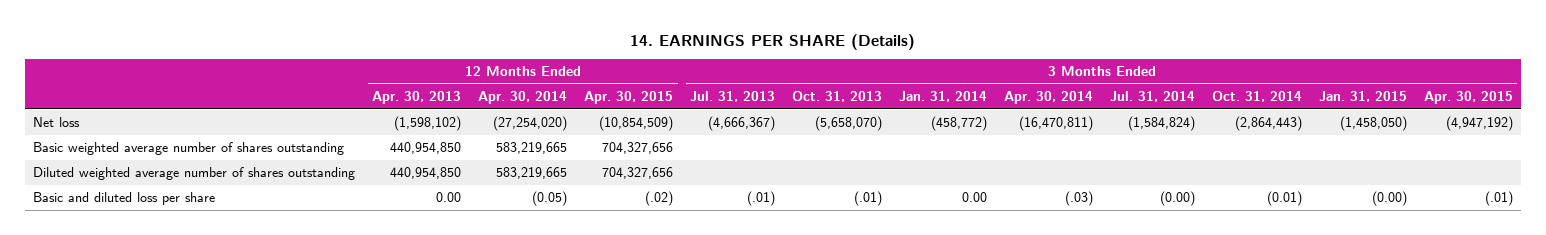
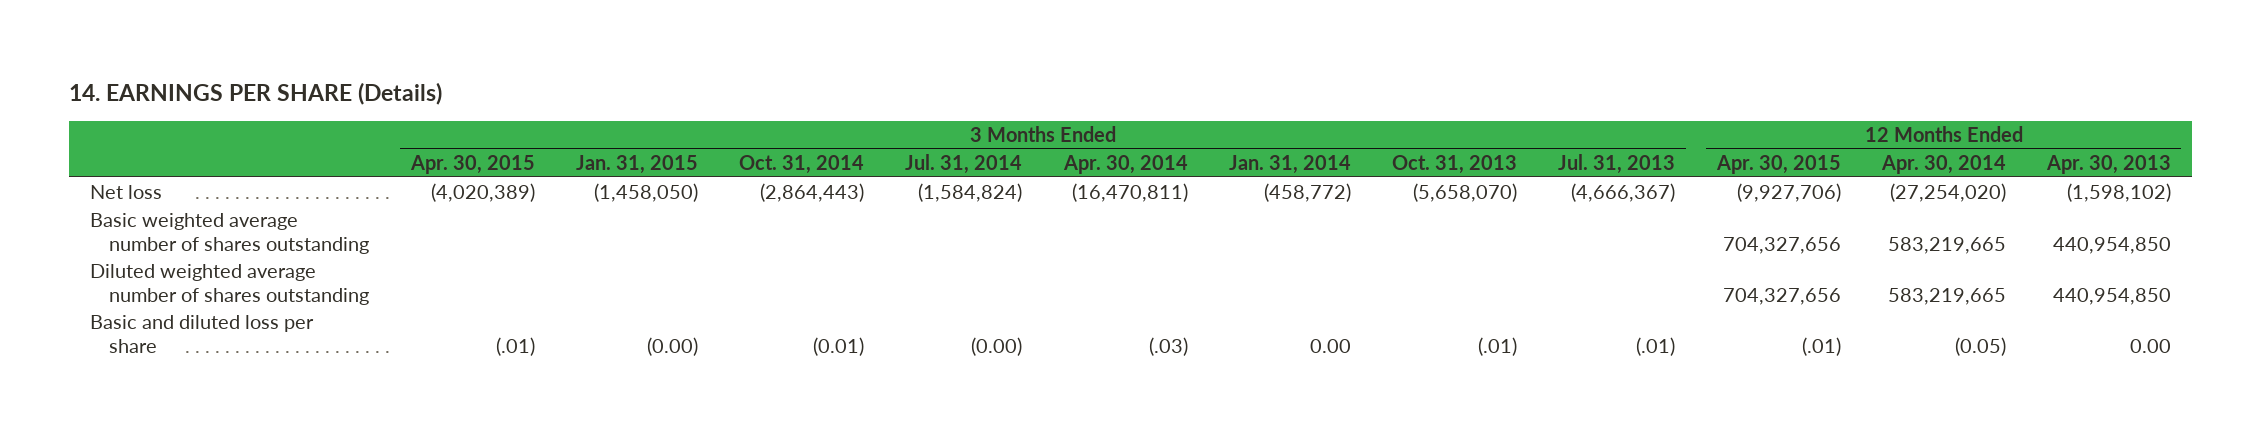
- | 12 Months Ended Apr. 30, 2013 | 12 Months Ended Apr. 30, 2014 | 12 Months Ended Apr. 30, 2015 | 3 Months Ended Jul. 31, 2013 | 3 Months Ended Oct. 31, 2013 | 3 Months Ended Jan. 31, 2014 | 3 Months Ended Apr. 30, 2014 | 3 Months Ended Jul. 31, 2014 | 3 Months Ended Oct. 31, 2014 | 3 Months Ended Jan. 31, 2015 | 3 Months Ended Apr. 30, 2015
+ | 3 Months Ended Apr. 30, 2015 | 3 Months Ended Jan. 31, 2015 | 3 Months Ended Oct. 31, 2014 | 3 Months Ended Jul. 31, 2014 | 3 Months Ended Apr. 30, 2014 | 3 Months Ended Jan. 31, 2014 | 3 Months Ended Oct. 31, 2013 | 3 Months Ended Jul. 31, 2013 | 12 Months Ended Apr. 30, 2015 | 12 Months Ended Apr. 30, 2014 | 12 Months Ended Apr. 30, 2013
- Net loss | (1,598,102) | (27,254,020) | (10,854,509) | (4,666,367) | (5,658,070) | (458,772) | (16,470,811) | (1,584,824) | (2,864,443) | (1,458,050) | (4,947,192)
+ Net loss | (4,020,389) | (1,458,050) | (2,864,443) | (1,584,824) | (16,470,811) | (458,772) | (5,658,070) | (4,666,367) | (9,927,706) | (27,254,020) | (1,598,102)
- Basic and diluted loss per share | 0.00 | (0.05) | (.02) | (.01) | (.01) | 0.00 | (.03) | (0.00) | (0.01) | (0.00) | (.01)
+ Basic and diluted loss per share | (.01) | (0.00) | (0.01) | (0.00) | (.03) | 0.00 | (.01) | (.01) | (.01) | (0.05) | 0.00

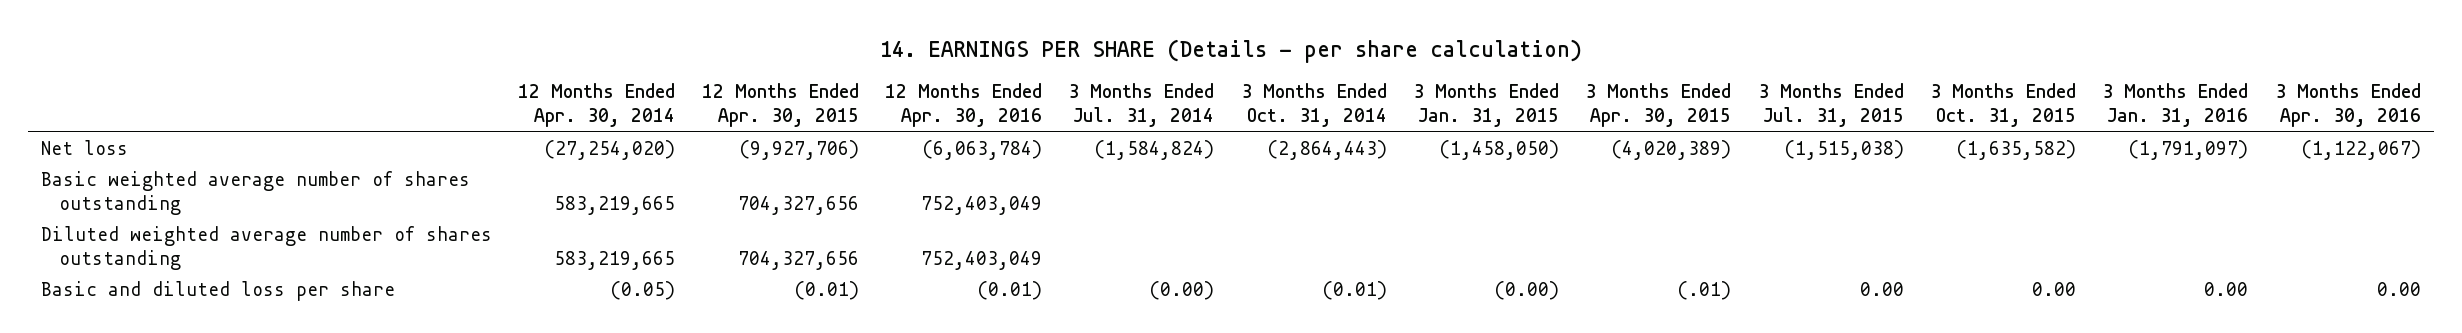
- 14. EARNINGS PER SHARE (Details)
+ 14. EARNINGS PER SHARE (Details - per share calculation)
- | 3 Months Ended Apr. 30, 2015 | 3 Months Ended Jan. 31, 2015 | 3 Months Ended Oct. 31, 2014 | 3 Months Ended Jul. 31, 2014 | 3 Months Ended Apr. 30, 2014 | 3 Months Ended Jan. 31, 2014 | 3 Months Ended Oct. 31, 2013 | 3 Months Ended Jul. 31, 2013 | 12 Months Ended Apr. 30, 2015 | 12 Months Ended Apr. 30, 2014 | 12 Months Ended Apr. 30, 2013
+ | 12 Months Ended Apr. 30, 2014 | 12 Months Ended Apr. 30, 2015 | 12 Months Ended Apr. 30, 2016 | 3 Months Ended Jul. 31, 2014 | 3 Months Ended Oct. 31, 2014 | 3 Months Ended Jan. 31, 2015 | 3 Months Ended Apr. 30, 2015 | 3 Months Ended Jul. 31, 2015 | 3 Months Ended Oct. 31, 2015 | 3 Months Ended Jan. 31, 2016 | 3 Months Ended Apr. 30, 2016
- Basic and diluted loss per share | (.01) | (0.00) | (0.01) | (0.00) | (.03) | 0.00 | (.01) | (.01) | (.01) | (0.05) | 0.00
+ Basic and diluted loss per share | (0.05) | (0.01) | (0.01) | (0.00) | (0.01) | (0.00) | (.01) | 0.00 | 0.00 | 0.00 | 0.00

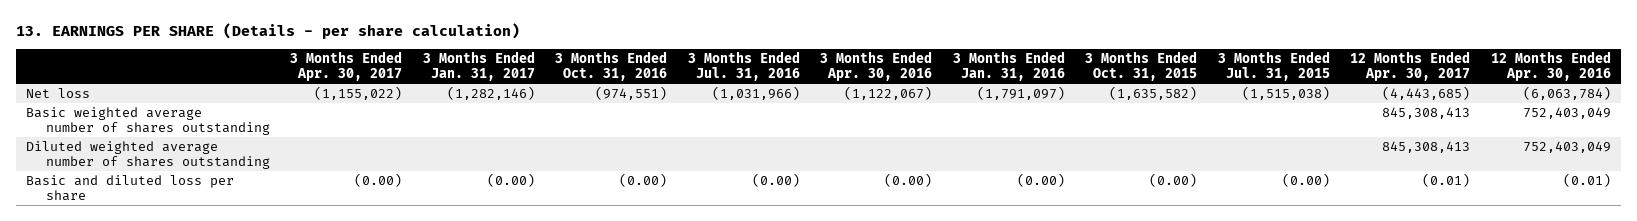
- 14. EARNINGS PER SHARE (Details - per share calculation)
+ 13. EARNINGS PER SHARE (Details - per share calculation)
- | 12 Months Ended Apr. 30, 2014 | 12 Months Ended Apr. 30, 2015 | 12 Months Ended Apr. 30, 2016 | 3 Months Ended Jul. 31, 2014 | 3 Months Ended Oct. 31, 2014 | 3 Months Ended Jan. 31, 2015 | 3 Months Ended Apr. 30, 2015 | 3 Months Ended Jul. 31, 2015 | 3 Months Ended Oct. 31, 2015 | 3 Months Ended Jan. 31, 2016 | 3 Months Ended Apr. 30, 2016
+ | 3 Months Ended Apr. 30, 2017 | 3 Months Ended Jan. 31, 2017 | 3 Months Ended Oct. 31, 2016 | 3 Months Ended Jul. 31, 2016 | 3 Months Ended Apr. 30, 2016 | 3 Months Ended Jan. 31, 2016 | 3 Months Ended Oct. 31, 2015 | 3 Months Ended Jul. 31, 2015 | 12 Months Ended Apr. 30, 2017 | 12 Months Ended Apr. 30, 2016
- Basic and diluted loss per share | (0.05) | (0.01) | (0.01) | (0.00) | (0.01) | (0.00) | (.01) | 0.00 | 0.00 | 0.00 | 0.00
+ Basic and diluted loss per share | (0.00) | (0.00) | (0.00) | (0.00) | (0.00) | (0.00) | (0.00) | (0.00) | (0.01) | (0.01)

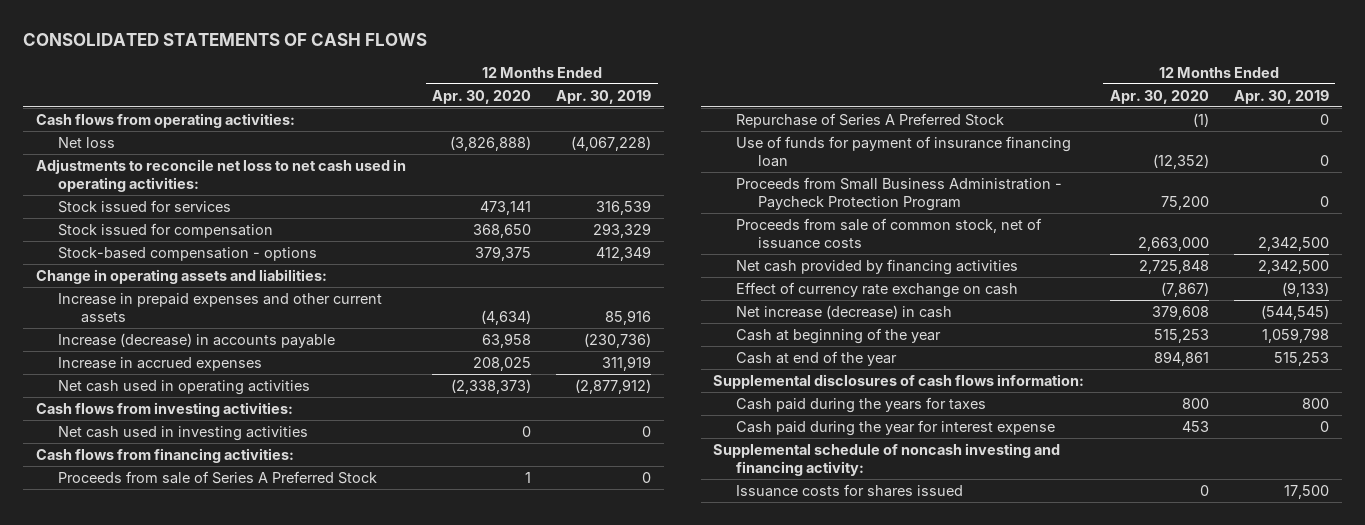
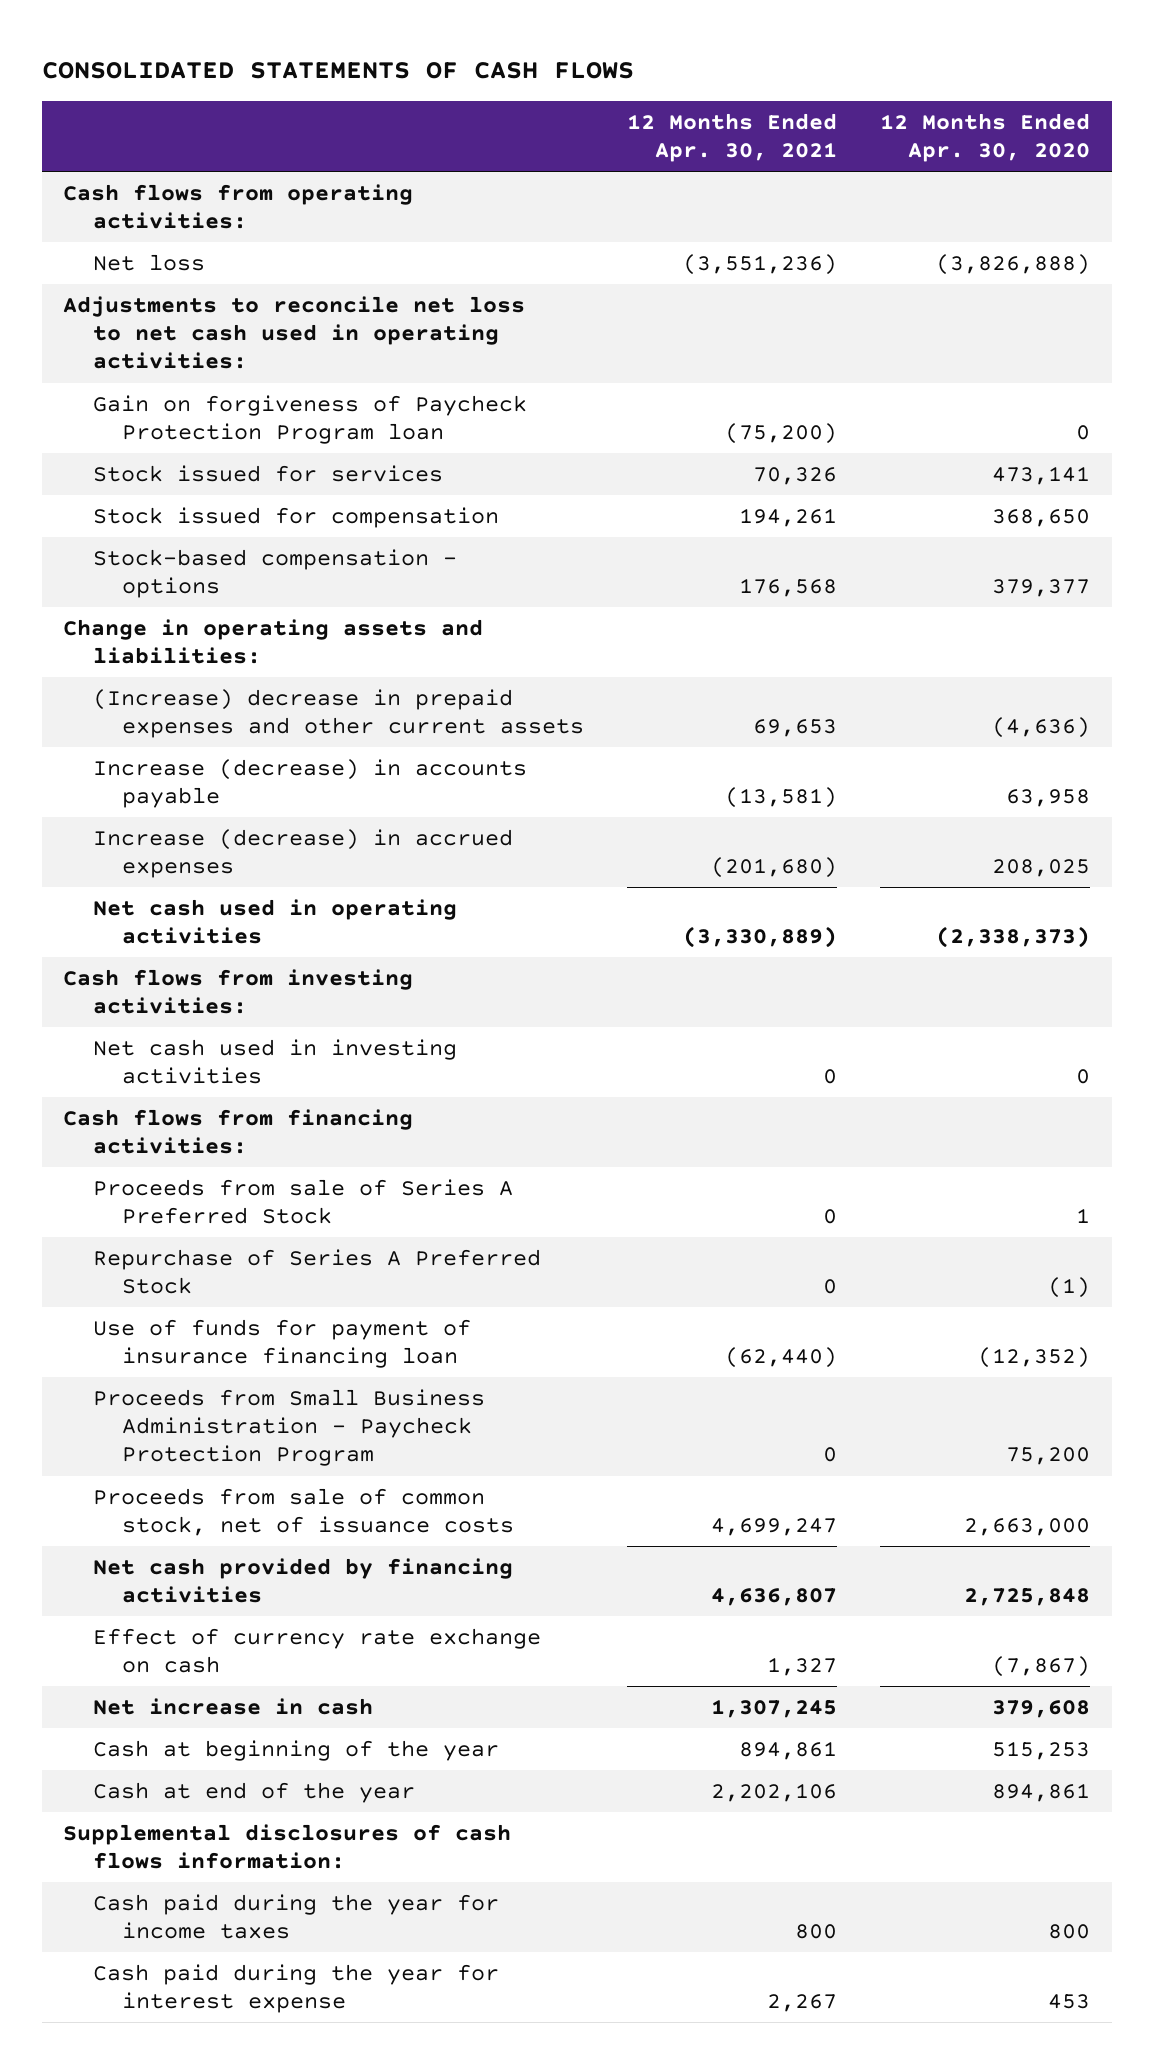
- | 12 Months Ended Apr. 30, 2020 | 12 Months Ended Apr. 30, 2019
+ | 12 Months Ended Apr. 30, 2021 | 12 Months Ended Apr. 30, 2020
+ Gain on forgiveness of Paycheck Protection Program loan | (75,200) | 0
- Stock-based compensation - options | 379,375 | 412,349
+ Stock-based compensation - options | 176,568 | 379,377
- Increase in prepaid expenses and other current assets | (4,634) | 85,916
+ (Increase) decrease in prepaid expenses and other current assets | 69,653 | (4,636)
- Increase in accrued expenses | 208,025 | 311,919
+ Increase (decrease) in accrued expenses | (201,680) | 208,025
- Net increase (decrease) in cash | 379,608 | (544,545)
+ Net increase in cash | 1,307,245 | 379,608
- Cash paid during the years for taxes | 800 | 800
+ Cash paid during the year for income taxes | 800 | 800
- Supplemental schedule of noncash investing and financing activity:
- Issuance costs for shares issued | 0 | 17,500

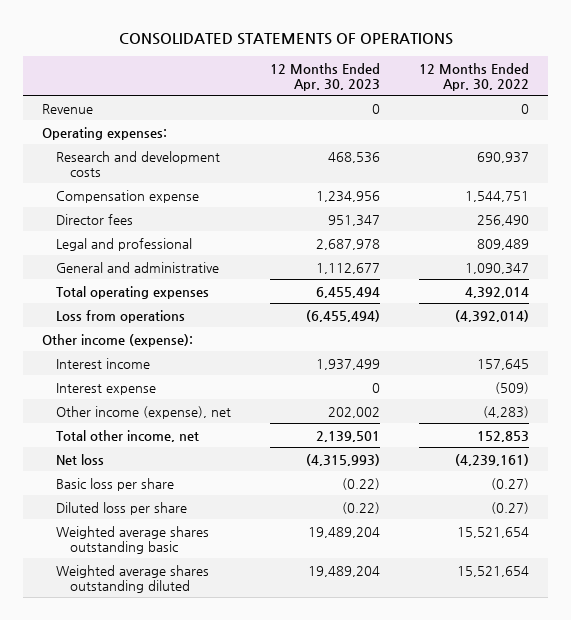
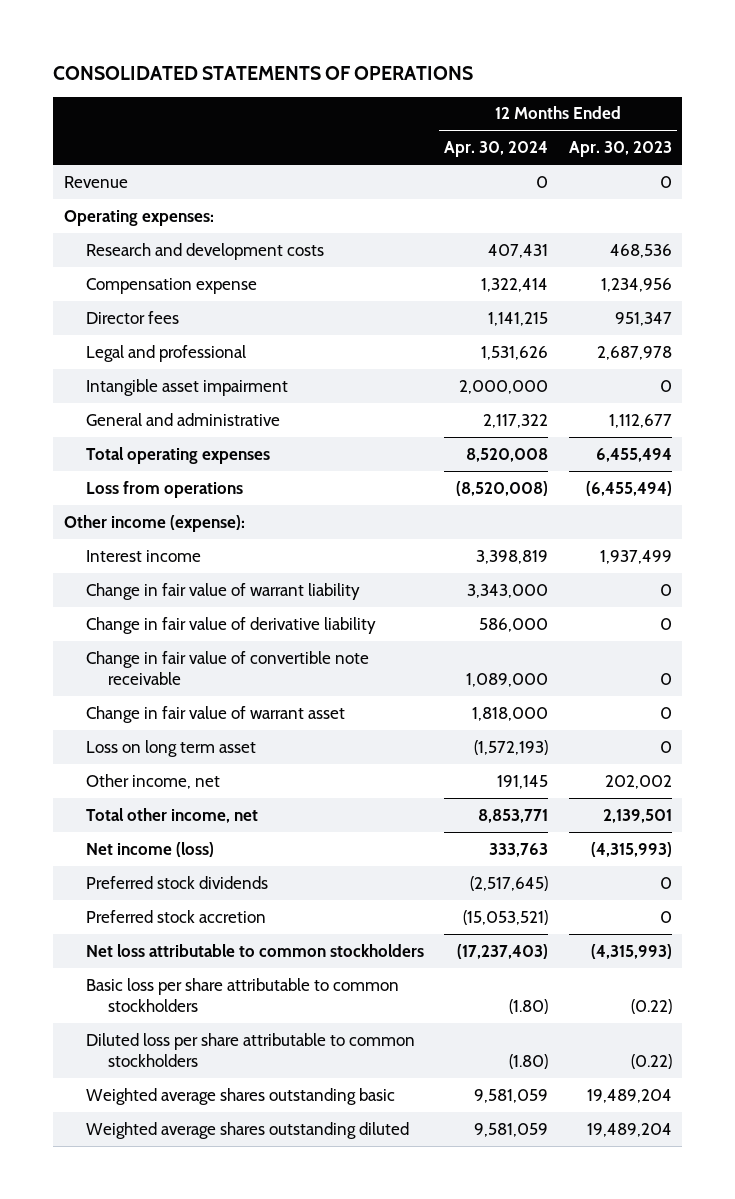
- | 12 Months Ended Apr. 30, 2023 | 12 Months Ended Apr. 30, 2022
+ | 12 Months Ended Apr. 30, 2024 | 12 Months Ended Apr. 30, 2023
+ Intangible asset impairment | 2,000,000 | 0
- Interest expense | 0 | (509)
- Other income (expense), net | 202,002 | (4,283)
+ Change in fair value of warrant liability | 3,343,000 | 0
+ Change in fair value of derivative liability | 586,000 | 0
+ Change in fair value of convertible note receivable | 1,089,000 | 0
+ Change in fair value of warrant asset | 1,818,000 | 0
+ Loss on long term asset | (1,572,193) | 0
+ Other income, net | 191,145 | 202,002
- Net loss | (4,315,993) | (4,239,161)
- Basic loss per share | (0.22) | (0.27)
- Diluted loss per share | (0.22) | (0.27)
+ Net income (loss) | 333,763 | (4,315,993)
+ Preferred stock dividends | (2,517,645) | 0
+ Preferred stock accretion | (15,053,521) | 0
+ Net loss attributable to common stockholders | (17,237,403) | (4,315,993)
+ Basic loss per share attributable to common stockholders | (1.80) | (0.22)
+ Diluted loss per share attributable to common stockholders | (1.80) | (0.22)

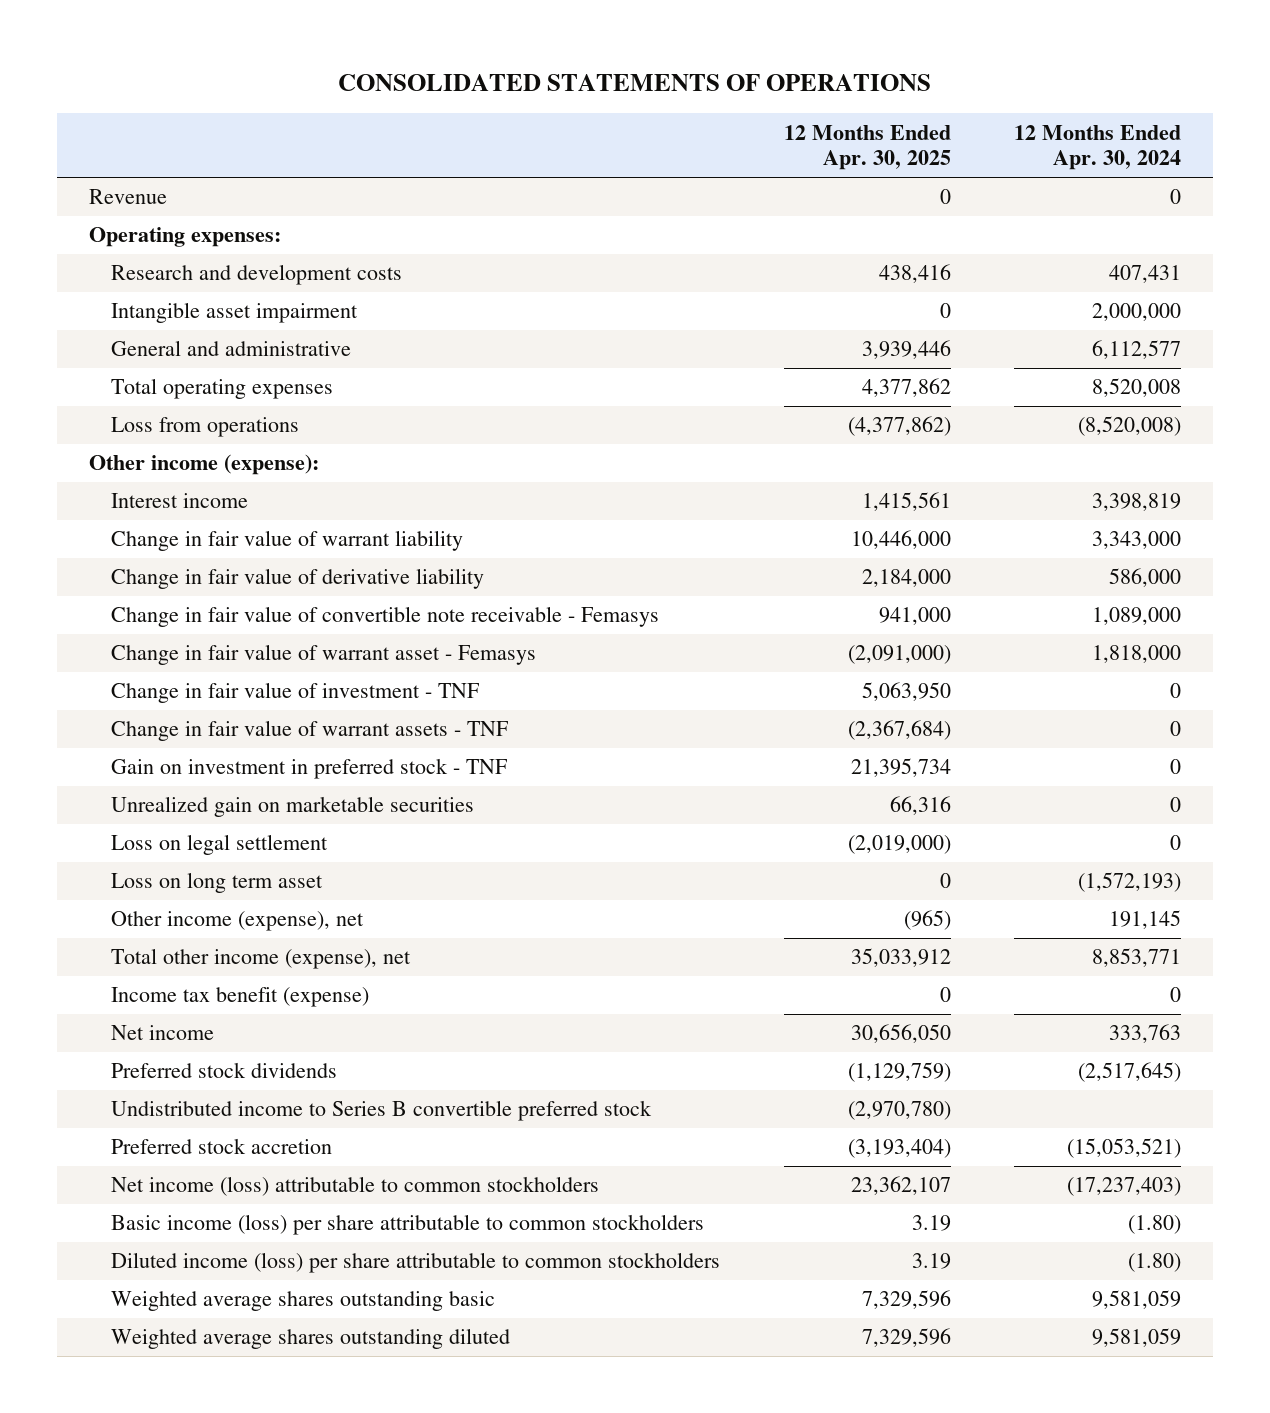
- | 12 Months Ended Apr. 30, 2024 | 12 Months Ended Apr. 30, 2023
+ | 12 Months Ended Apr. 30, 2025 | 12 Months Ended Apr. 30, 2024
- Compensation expense | 1,322,414 | 1,234,956
- Director fees | 1,141,215 | 951,347
- Legal and professional | 1,531,626 | 2,687,978
- General and administrative | 2,117,322 | 1,112,677
+ General and administrative | 3,939,446 | 6,112,577
- Change in fair value of convertible note receivable | 1,089,000 | 0
- Change in fair value of warrant asset | 1,818,000 | 0
+ Change in fair value of convertible note receivable - Femasys | 941,000 | 1,089,000
+ Change in fair value of warrant asset - Femasys | (2,091,000) | 1,818,000
+ Change in fair value of investment - TNF | 5,063,950 | 0
+ Change in fair value of warrant assets - TNF | (2,367,684) | 0
+ Gain on investment in preferred stock - TNF | 21,395,734 | 0
+ Unrealized gain on marketable securities | 66,316 | 0
+ Loss on legal settlement | (2,019,000) | 0
- Other income, net | 191,145 | 202,002
- Total other income, net | 8,853,771 | 2,139,501
- Net income (loss) | 333,763 | (4,315,993)
+ Other income (expense), net | (965) | 191,145
+ Total other income (expense), net | 35,033,912 | 8,853,771
+ Income tax benefit (expense) | 0 | 0
+ Net income | 30,656,050 | 333,763
+ Undistributed income to Series B convertible preferred stock | (2,970,780) |
- Net loss attributable to common stockholders | (17,237,403) | (4,315,993)
- Basic loss per share attributable to common stockholders | (1.80) | (0.22)
- Diluted loss per share attributable to common stockholders | (1.80) | (0.22)
+ Net income (loss) attributable to common stockholders | 23,362,107 | (17,237,403)
+ Basic income (loss) per share attributable to common stockholders | 3.19 | (1.80)
+ Diluted income (loss) per share attributable to common stockholders | 3.19 | (1.80)

